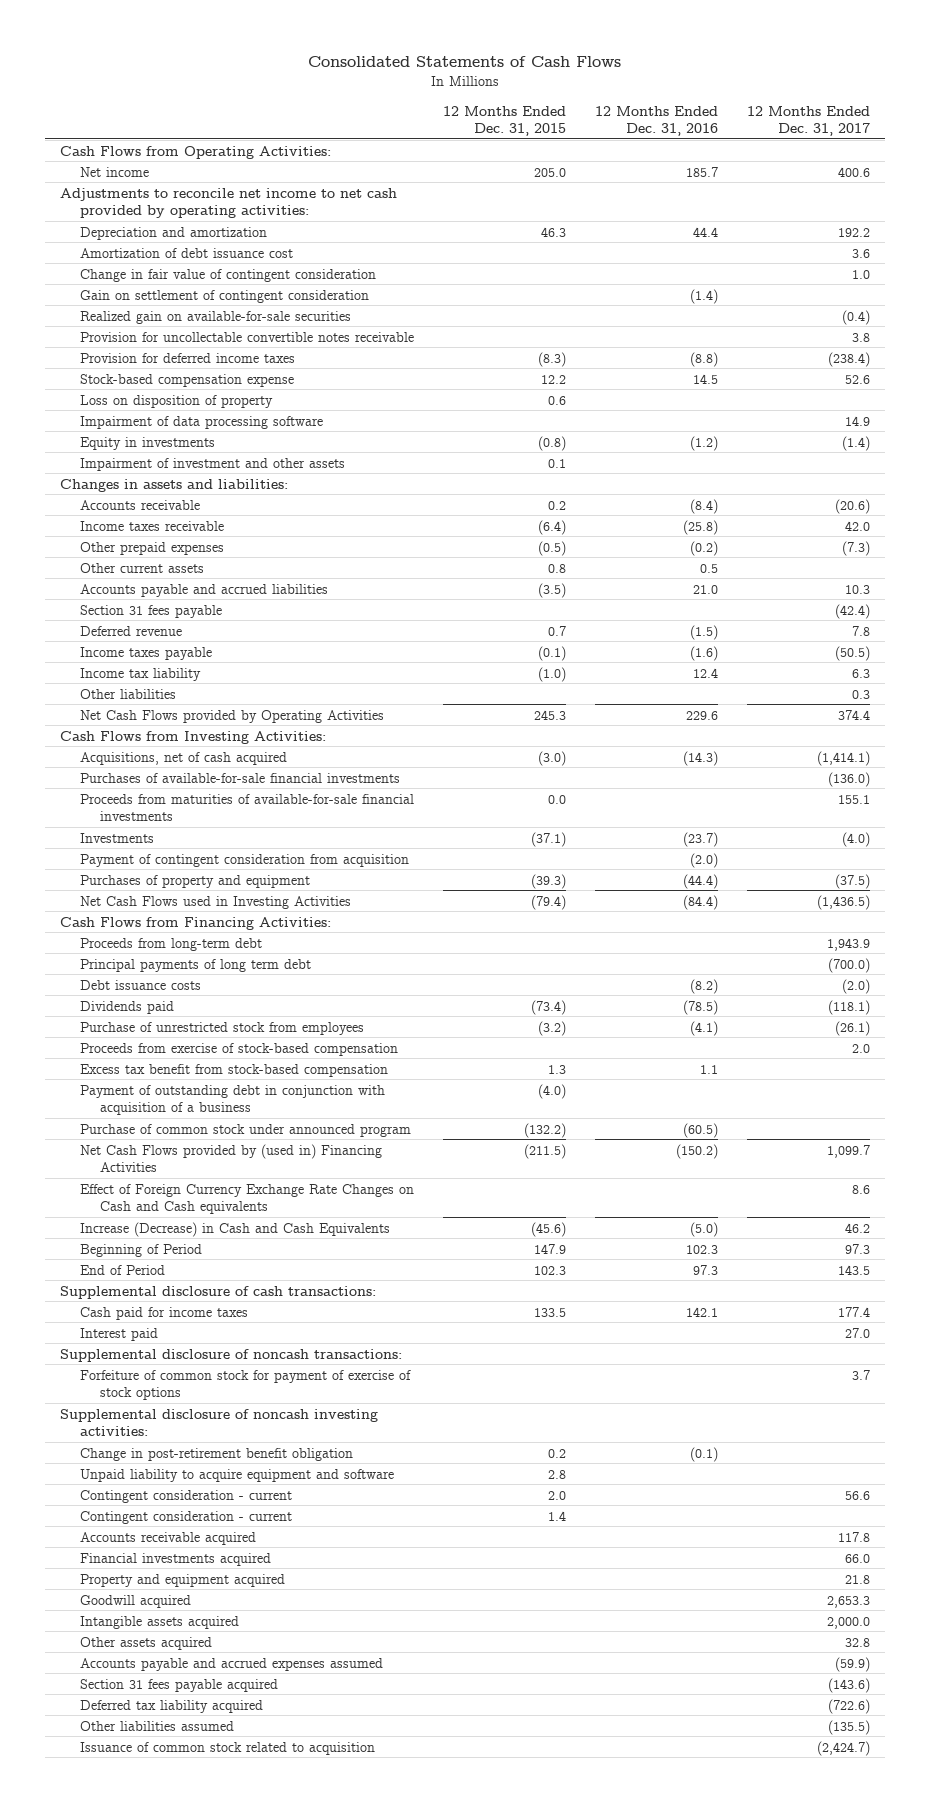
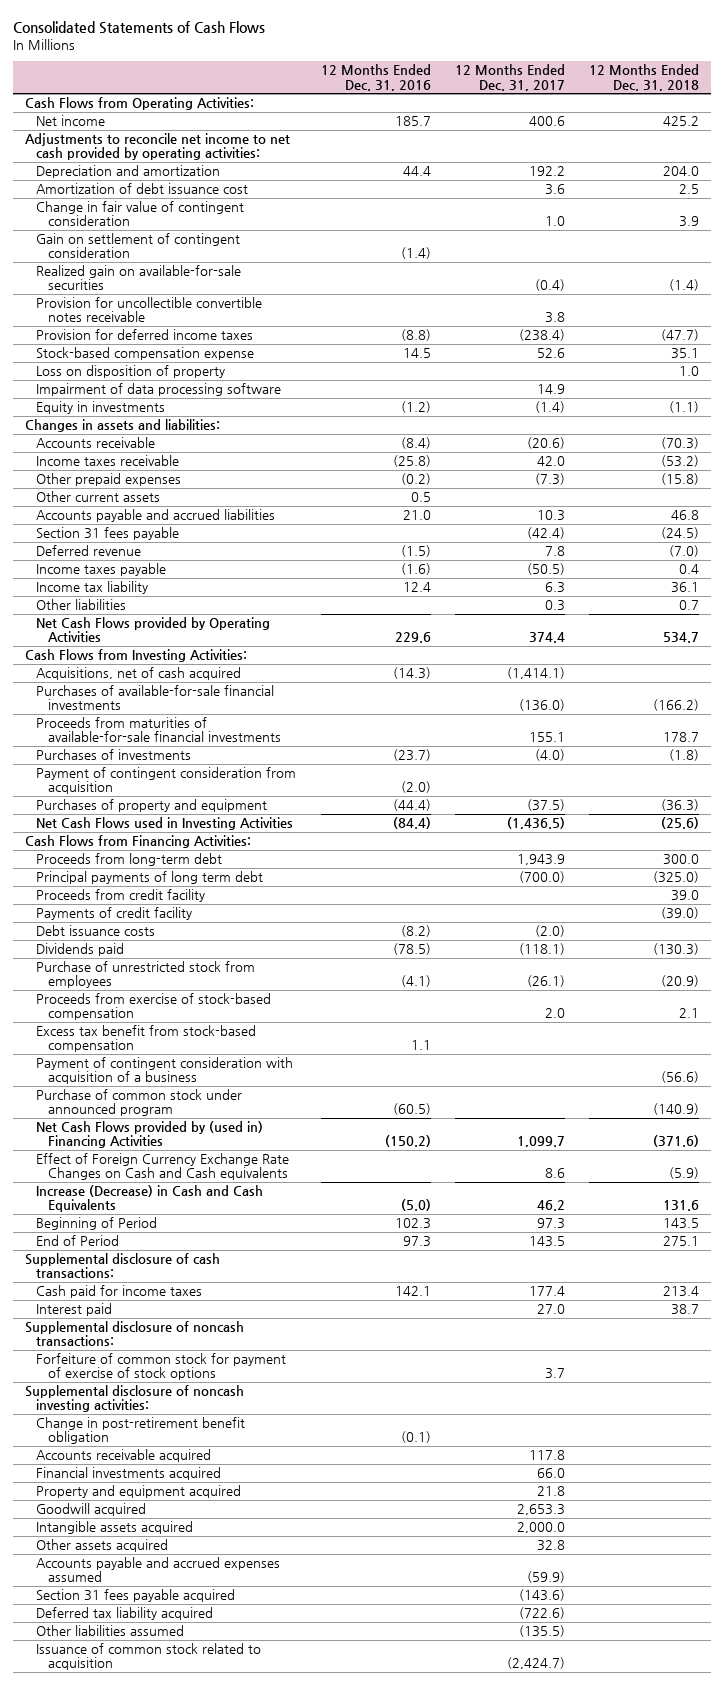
- | 12 Months Ended Dec. 31, 2015 | 12 Months Ended Dec. 31, 2016 | 12 Months Ended Dec. 31, 2017
+ | 12 Months Ended Dec. 31, 2016 | 12 Months Ended Dec. 31, 2017 | 12 Months Ended Dec. 31, 2018
- Provision for uncollectable convertible notes receivable | | | 3.8
+ Provision for uncollectible convertible notes receivable | | 3.8 |
- Impairment of investment and other assets | 0.1 | |
- Investments | (37.1) | (23.7) | (4.0)
+ Purchases of investments | (23.7) | (4.0) | (1.8)
+ Proceeds from credit facility | | | 39.0
+ Payments of credit facility | | | (39.0)
- Payment of outstanding debt in conjunction with acquisition of a business | (4.0) | |
+ Payment of contingent consideration with acquisition of a business | | | (56.6)
- Unpaid liability to acquire equipment and software | 2.8 | |
- Contingent consideration - current | 2.0 | | 56.6
- Contingent consideration - current | 1.4 | |

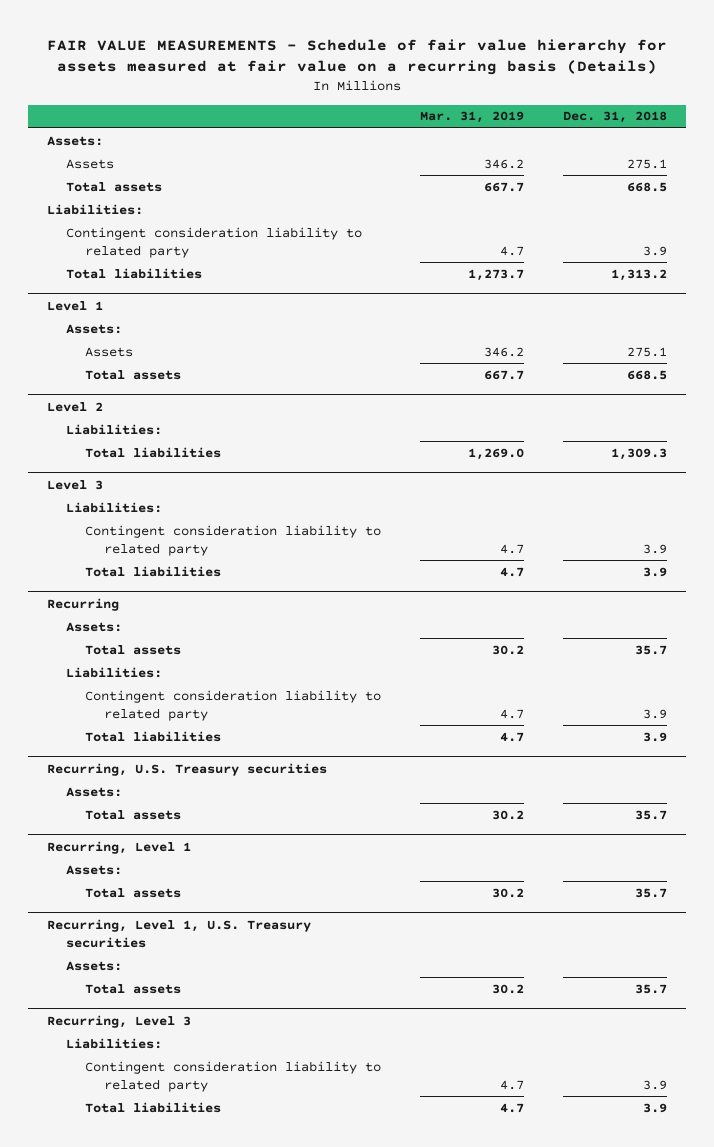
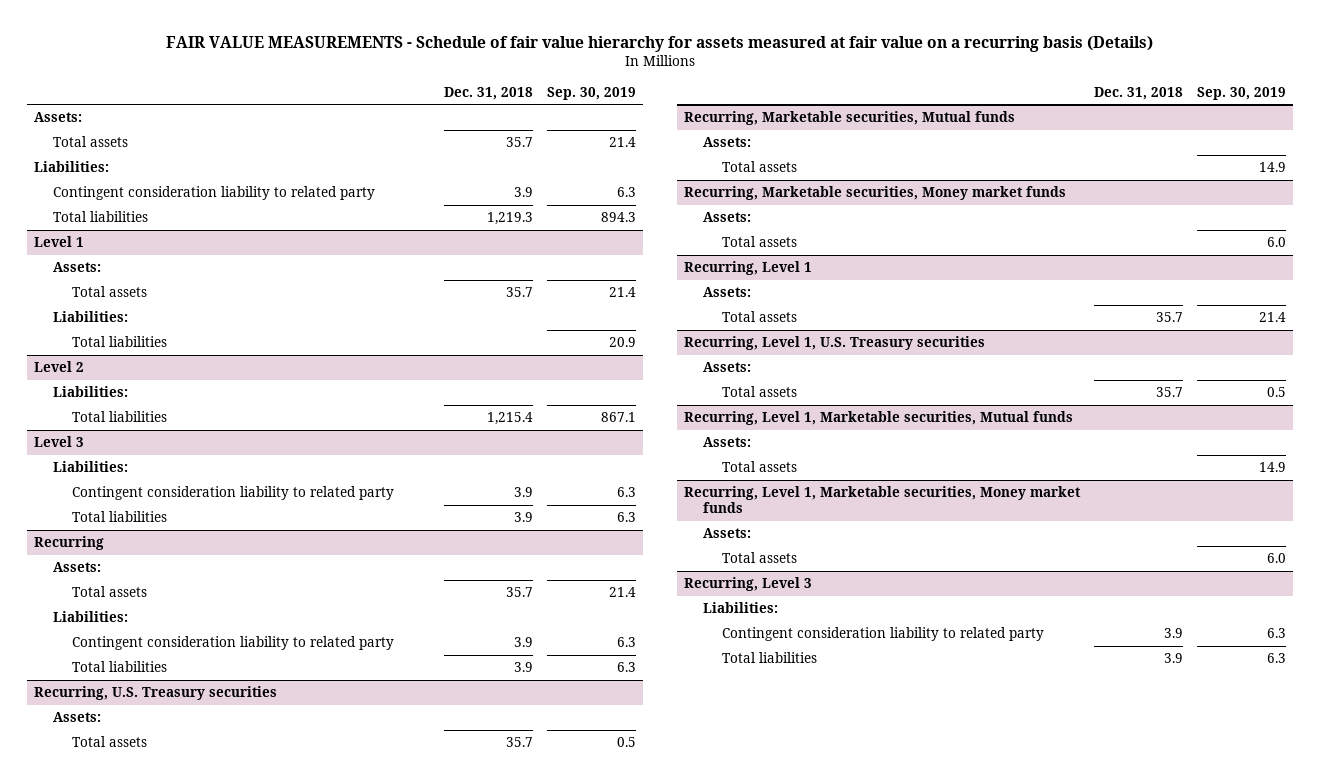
- | Mar. 31, 2019 | Dec. 31, 2018
+ | Dec. 31, 2018 | Sep. 30, 2019
- Assets | 346.2 | 275.1
- Total assets | 667.7 | 668.5
+ Total assets | 35.7 | 21.4
- Total liabilities | 1,273.7 | 1,313.2
+ Total liabilities | 1,219.3 | 894.3
@ Level 1
- Assets | 346.2 | 275.1
- Total assets | 667.7 | 668.5
+ Total assets | 35.7 | 21.4
+ Liabilities:
+ Total liabilities | | 20.9
@ Level 2
- Total liabilities | 1,269.0 | 1,309.3
+ Total liabilities | 1,215.4 | 867.1
+ Recurring, Marketable securities, Mutual funds
+ Assets:
+ Total assets | | 14.9
+ Recurring, Marketable securities, Money market funds
+ Assets:
+ Total assets | | 6.0
+ Recurring, Level 1, Marketable securities, Mutual funds
+ Assets:
+ Total assets | | 14.9
+ Recurring, Level 1, Marketable securities, Money market funds
+ Assets:
+ Total assets | | 6.0

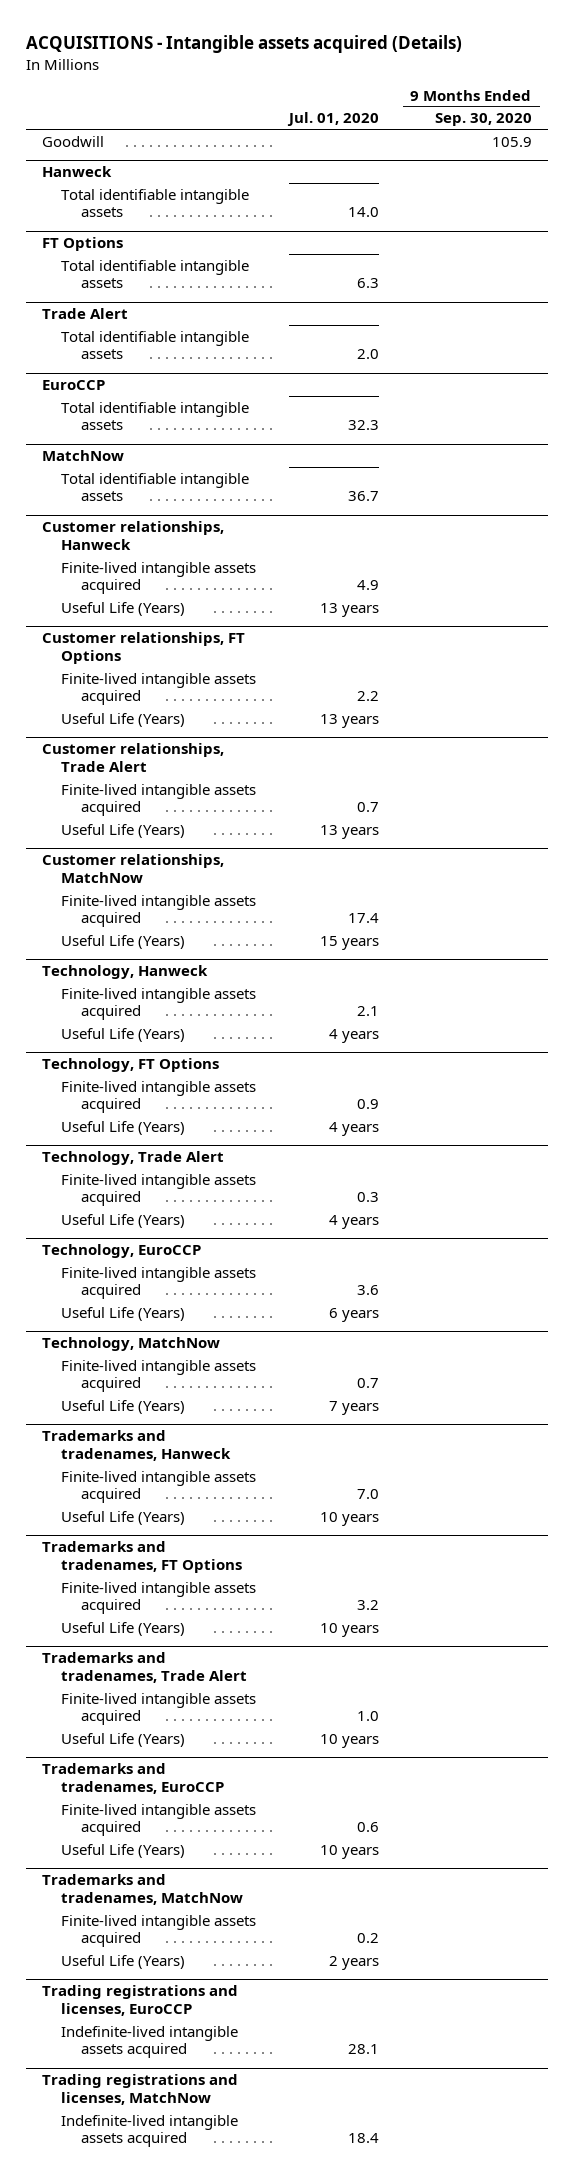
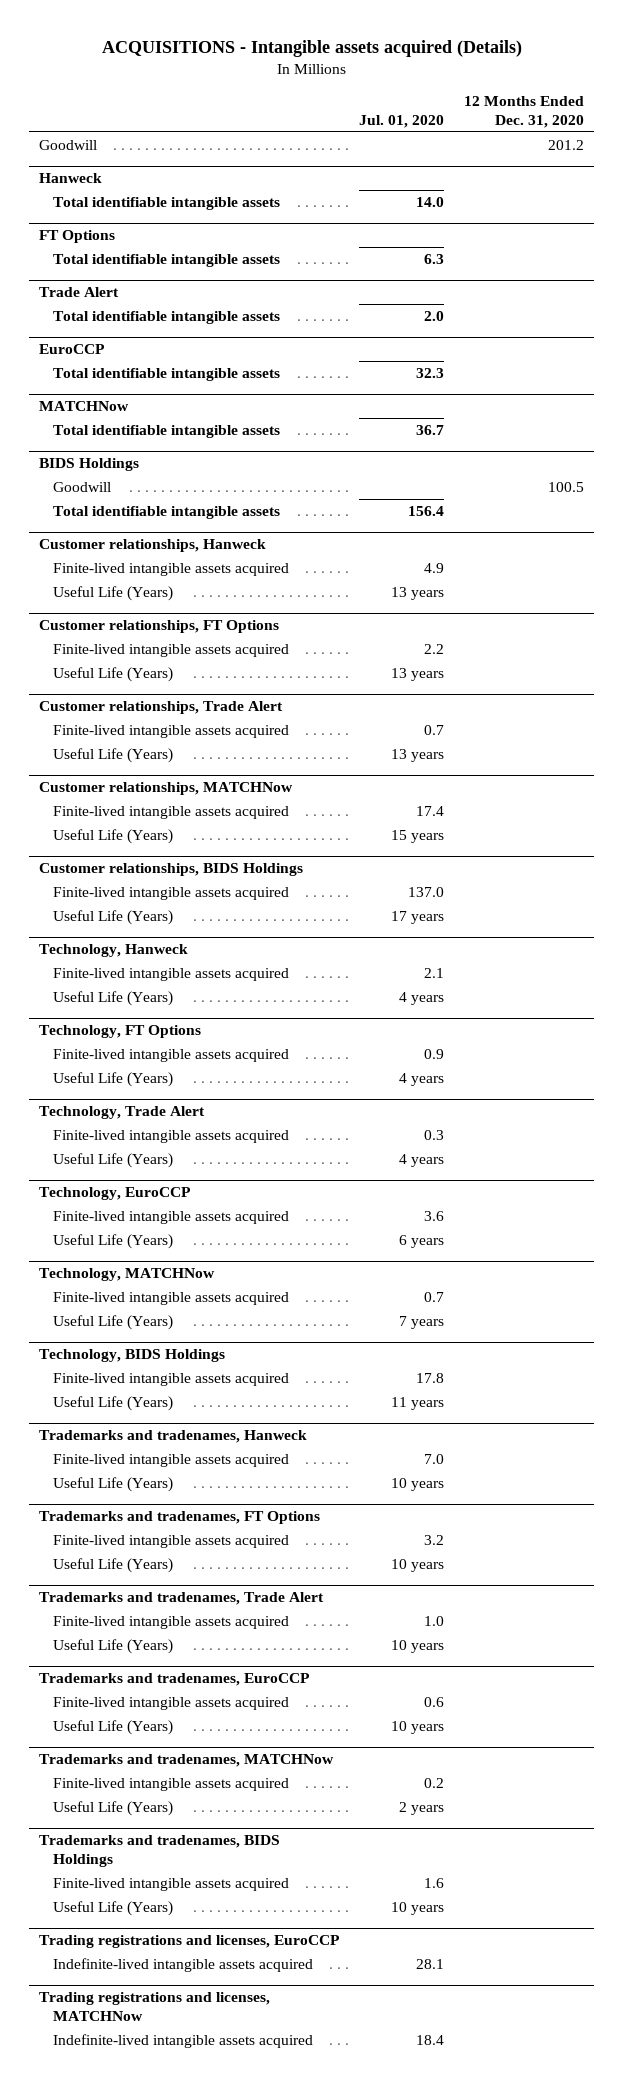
- | Jul. 01, 2020 | 9 Months Ended Sep. 30, 2020
+ | Jul. 01, 2020 | 12 Months Ended Dec. 31, 2020
- MatchNow
+ MATCHNow
+ BIDS Holdings
+ Goodwill | | 100.5
+ Total identifiable intangible assets | 156.4 |
- Customer relationships, MatchNow
+ Customer relationships, MATCHNow
+ Customer relationships, BIDS Holdings
+ Finite-lived intangible assets acquired | 137.0 |
+ Useful Life (Years) | 17 years |
- Technology, MatchNow
+ Technology, MATCHNow
+ Technology, BIDS Holdings
+ Finite-lived intangible assets acquired | 17.8 |
+ Useful Life (Years) | 11 years |
- Trademarks and tradenames, MatchNow
+ Trademarks and tradenames, MATCHNow
+ Trademarks and tradenames, BIDS Holdings
+ Finite-lived intangible assets acquired | 1.6 |
+ Useful Life (Years) | 10 years |
- Trading registrations and licenses, MatchNow
+ Trading registrations and licenses, MATCHNow

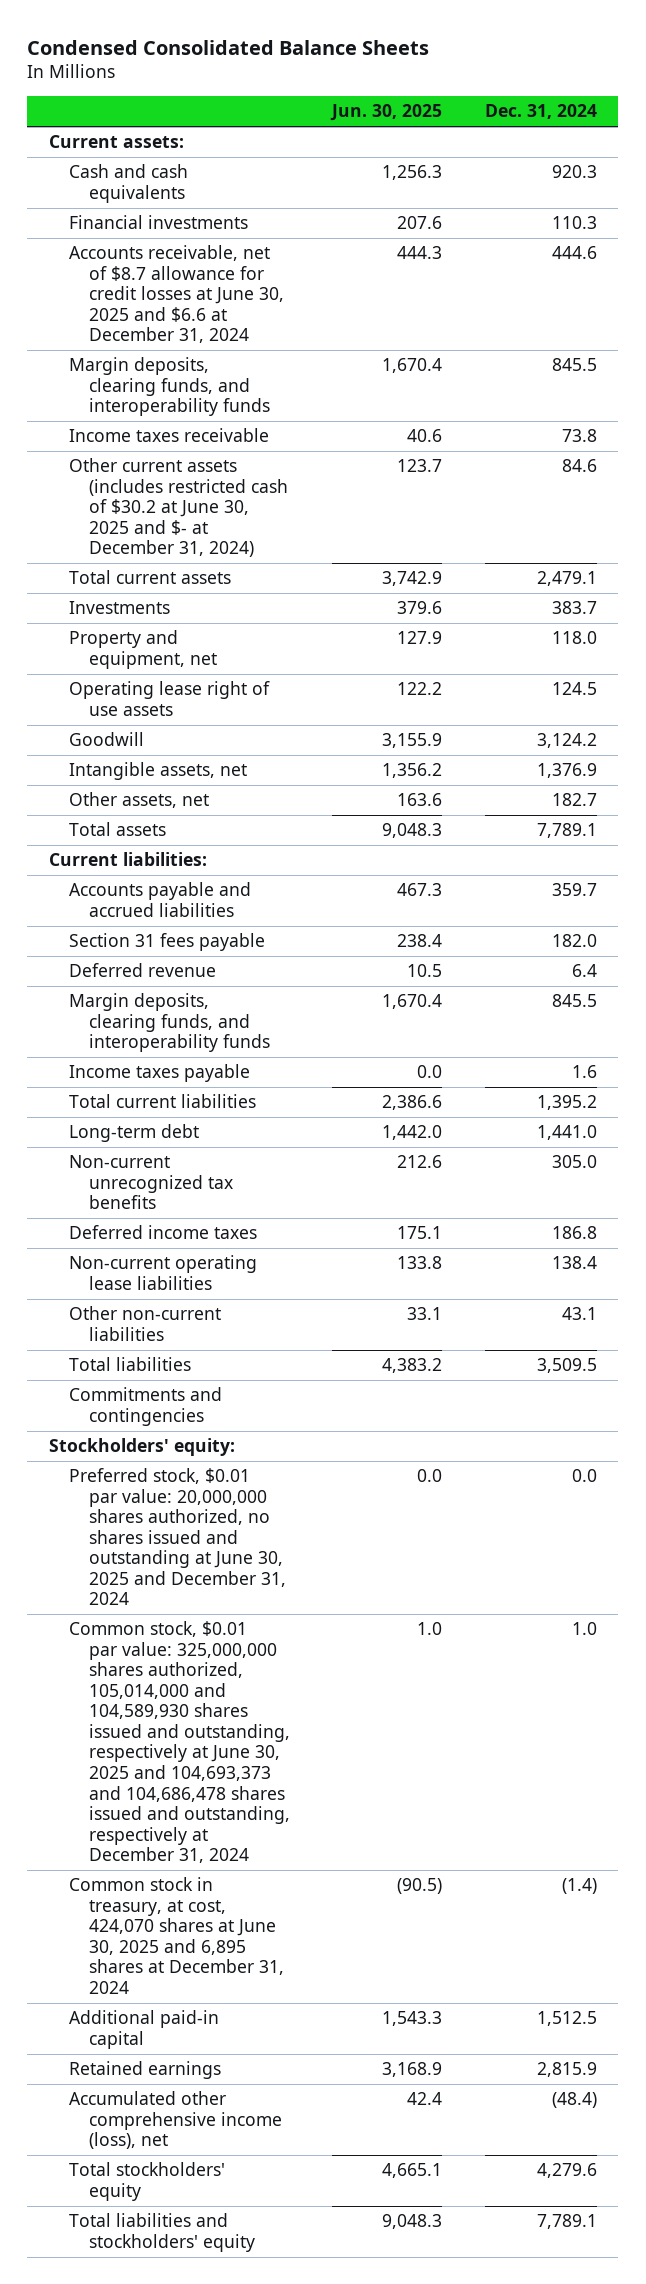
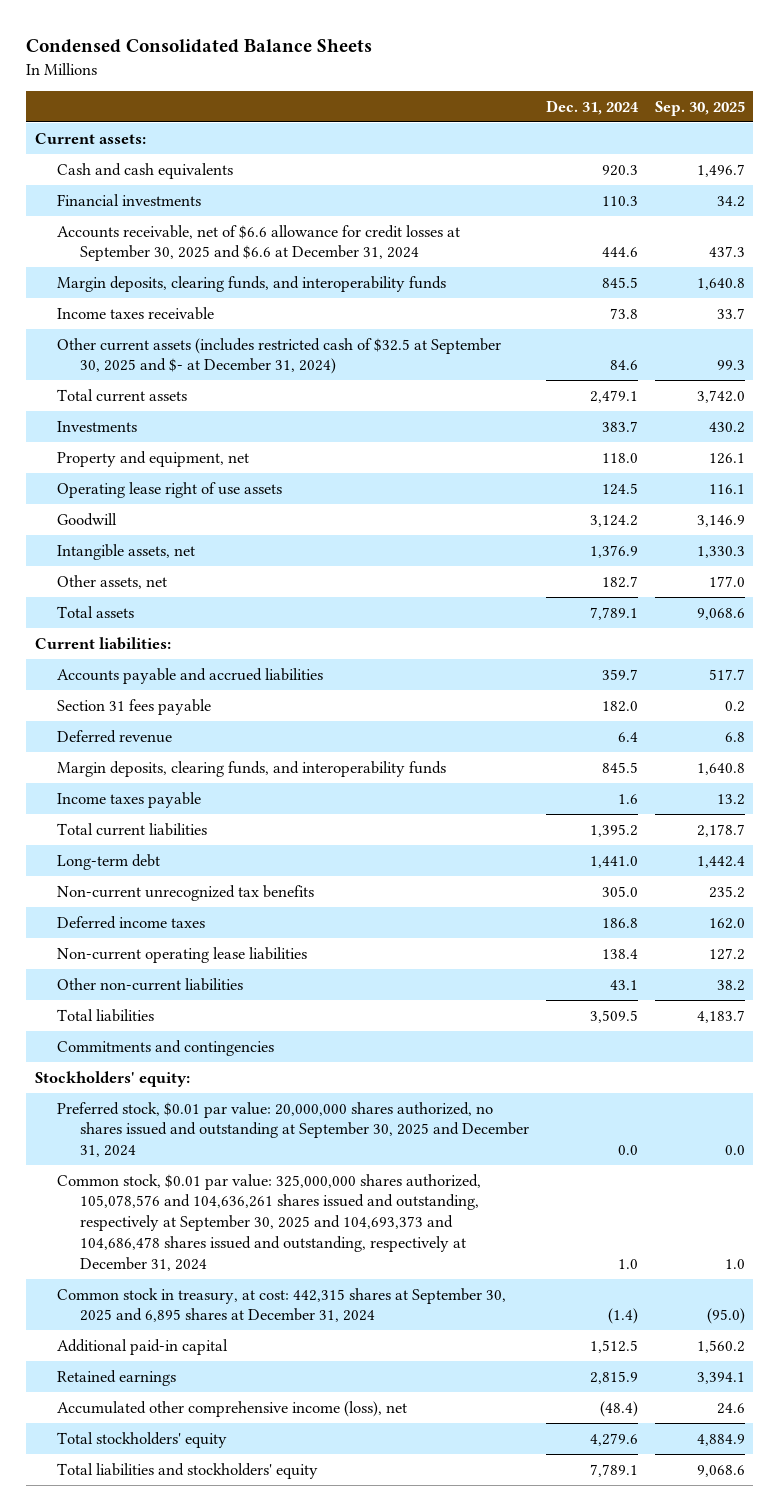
- | Jun. 30, 2025 | Dec. 31, 2024
+ | Dec. 31, 2024 | Sep. 30, 2025
- Accounts receivable, net of $8.7 allowance for credit losses at June 30, 2025 and $6.6 at December 31, 2024 | 444.3 | 444.6
+ Accounts receivable, net of $6.6 allowance for credit losses at September 30, 2025 and $6.6 at December 31, 2024 | 444.6 | 437.3
- Other current assets (includes restricted cash of $30.2 at June 30, 2025 and $- at December 31, 2024) | 123.7 | 84.6
+ Other current assets (includes restricted cash of $32.5 at September 30, 2025 and $- at December 31, 2024) | 84.6 | 99.3
- Preferred stock, $0.01 par value: 20,000,000 shares authorized, no shares issued and outstanding at June 30, 2025 and December 31, 2024 | 0.0 | 0.0
- Common stock, $0.01 par value: 325,000,000 shares authorized, 105,014,000 and 104,589,930 shares issued and outstanding, respectively at June 30, 2025 and 104,693,373 and 104,686,478 shares issued and outstanding, respectively at December 31, 2024 | 1.0 | 1.0
- Common stock in treasury, at cost, 424,070 shares at June 30, 2025 and 6,895 shares at December 31, 2024 | (90.5) | (1.4)
+ Preferred stock, $0.01 par value: 20,000,000 shares authorized, no shares issued and outstanding at September 30, 2025 and December 31, 2024 | 0.0 | 0.0
+ Common stock, $0.01 par value: 325,000,000 shares authorized, 105,078,576 and 104,636,261 shares issued and outstanding, respectively at September 30, 2025 and 104,693,373 and 104,686,478 shares issued and outstanding, respectively at December 31, 2024 | 1.0 | 1.0
+ Common stock in treasury, at cost: 442,315 shares at September 30, 2025 and 6,895 shares at December 31, 2024 | (1.4) | (95.0)

